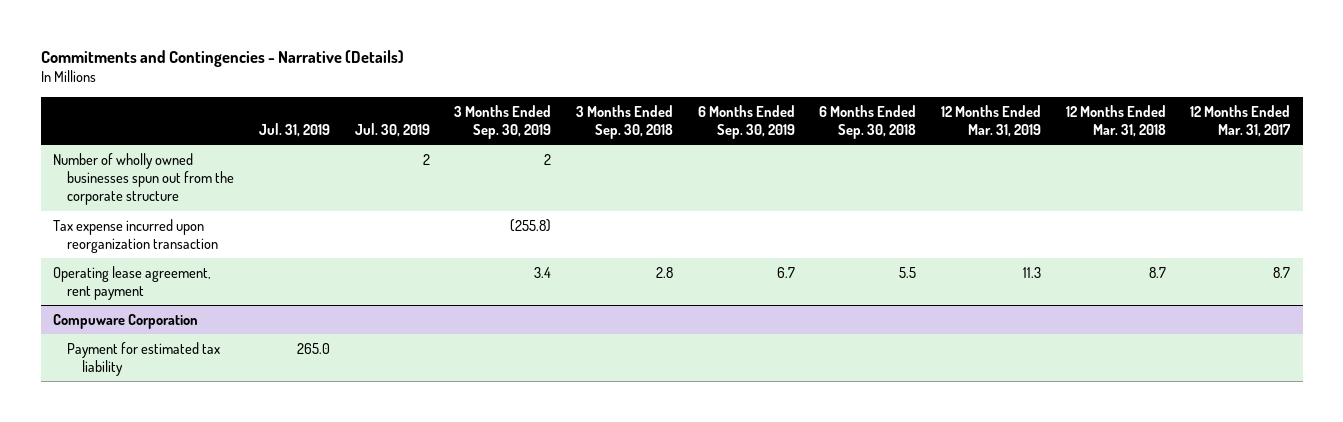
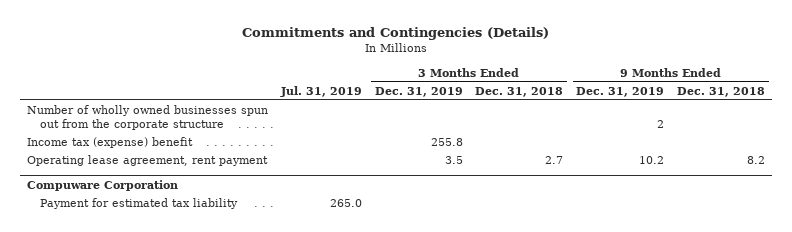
- Commitments and Contingencies - Narrative (Details)
+ Commitments and Contingencies (Details)
- | Jul. 31, 2019 | Jul. 30, 2019 | 3 Months Ended Sep. 30, 2019 | 3 Months Ended Sep. 30, 2018 | 6 Months Ended Sep. 30, 2019 | 6 Months Ended Sep. 30, 2018 | 12 Months Ended Mar. 31, 2019 | 12 Months Ended Mar. 31, 2018 | 12 Months Ended Mar. 31, 2017
+ | Jul. 31, 2019 | 3 Months Ended Dec. 31, 2019 | 3 Months Ended Dec. 31, 2018 | 9 Months Ended Dec. 31, 2019 | 9 Months Ended Dec. 31, 2018
- Tax expense incurred upon reorganization transaction | | | (255.8) | | | | | |
+ Income tax (expense) benefit | | 255.8 | | |

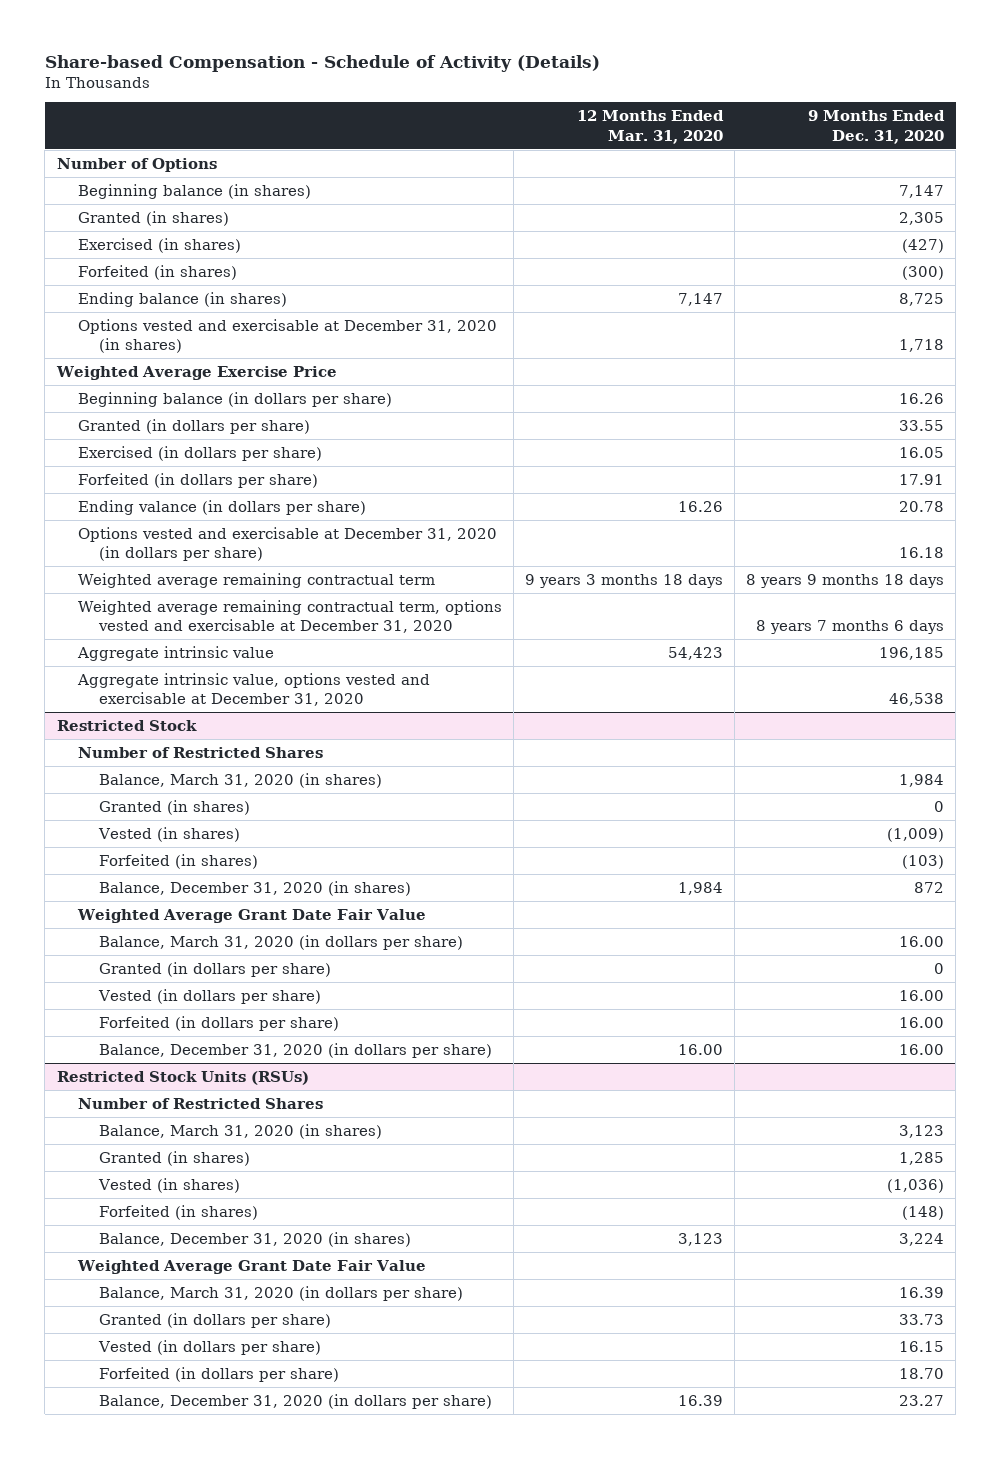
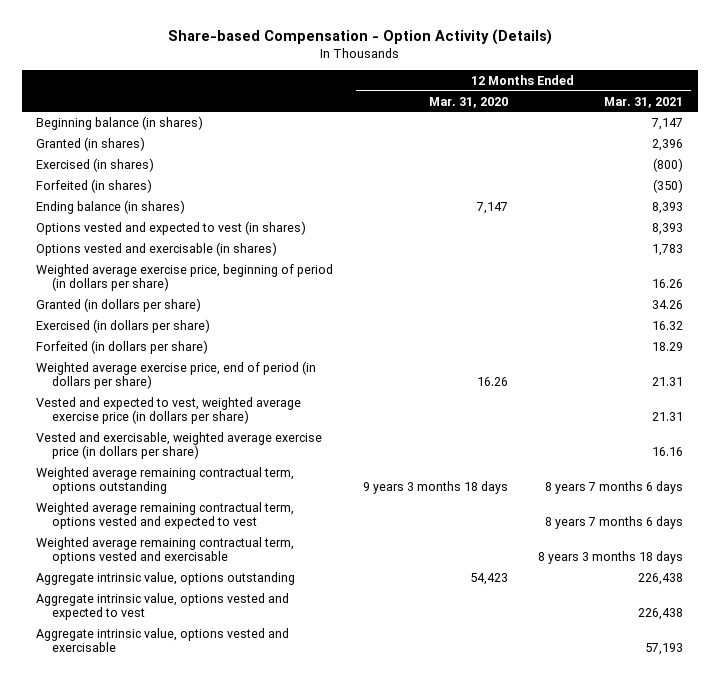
- Share-based Compensation - Schedule of Activity (Details)
+ Share-based Compensation - Option Activity (Details)
- | 12 Months Ended Mar. 31, 2020 | 9 Months Ended Dec. 31, 2020
+ | 12 Months Ended Mar. 31, 2020 | 12 Months Ended Mar. 31, 2021
- Number of Options
- Options vested and exercisable at December 31, 2020 (in shares) | | 1,718
- Weighted Average Exercise Price
- Beginning balance (in dollars per share) | | 16.26
+ Options vested and expected to vest (in shares) | | 8,393
+ Options vested and exercisable (in shares) | | 1,783
+ Weighted average exercise price, beginning of period (in dollars per share) | | 16.26
- Ending valance (in dollars per share) | 16.26 | 20.78
- Options vested and exercisable at December 31, 2020 (in dollars per share) | | 16.18
- Weighted average remaining contractual term | 9 years 3 months 18 days | 8 years 9 months 18 days
- Weighted average remaining contractual term, options vested and exercisable at December 31, 2020 | | 8 years 7 months 6 days
- Aggregate intrinsic value | 54,423 | 196,185
- Aggregate intrinsic value, options vested and exercisable at December 31, 2020 | | 46,538
- Restricted Stock
- Number of Restricted Shares
- Balance, March 31, 2020 (in shares) | | 1,984
- Granted (in shares) | | 0
- Vested (in shares) | | (1,009)
- Forfeited (in shares) | | (103)
- Balance, December 31, 2020 (in shares) | 1,984 | 872
- Weighted Average Grant Date Fair Value
- Balance, March 31, 2020 (in dollars per share) | | 16.00
- Granted (in dollars per share) | | 0
- Vested (in dollars per share) | | 16.00
- Forfeited (in dollars per share) | | 16.00
- Balance, December 31, 2020 (in dollars per share) | 16.00 | 16.00
- Restricted Stock Units (RSUs)
- Number of Restricted Shares
- Balance, March 31, 2020 (in shares) | | 3,123
- Granted (in shares) | | 1,285
- Vested (in shares) | | (1,036)
- Forfeited (in shares) | | (148)
- Balance, December 31, 2020 (in shares) | 3,123 | 3,224
- Weighted Average Grant Date Fair Value
- Balance, March 31, 2020 (in dollars per share) | | 16.39
- Granted (in dollars per share) | | 33.73
- Vested (in dollars per share) | | 16.15
- Forfeited (in dollars per share) | | 18.70
- Balance, December 31, 2020 (in dollars per share) | 16.39 | 23.27
+ Weighted average exercise price, end of period (in dollars per share) | 16.26 | 21.31
+ Vested and expected to vest, weighted average exercise price (in dollars per share) | | 21.31
+ Vested and exercisable, weighted average exercise price (in dollars per share) | | 16.16
+ Weighted average remaining contractual term, options outstanding | 9 years 3 months 18 days | 8 years 7 months 6 days
+ Weighted average remaining contractual term, options vested and expected to vest | | 8 years 7 months 6 days
+ Weighted average remaining contractual term, options vested and exercisable | | 8 years 3 months 18 days
+ Aggregate intrinsic value, options outstanding | 54,423 | 226,438
+ Aggregate intrinsic value, options vested and expected to vest | | 226,438
+ Aggregate intrinsic value, options vested and exercisable | | 57,193

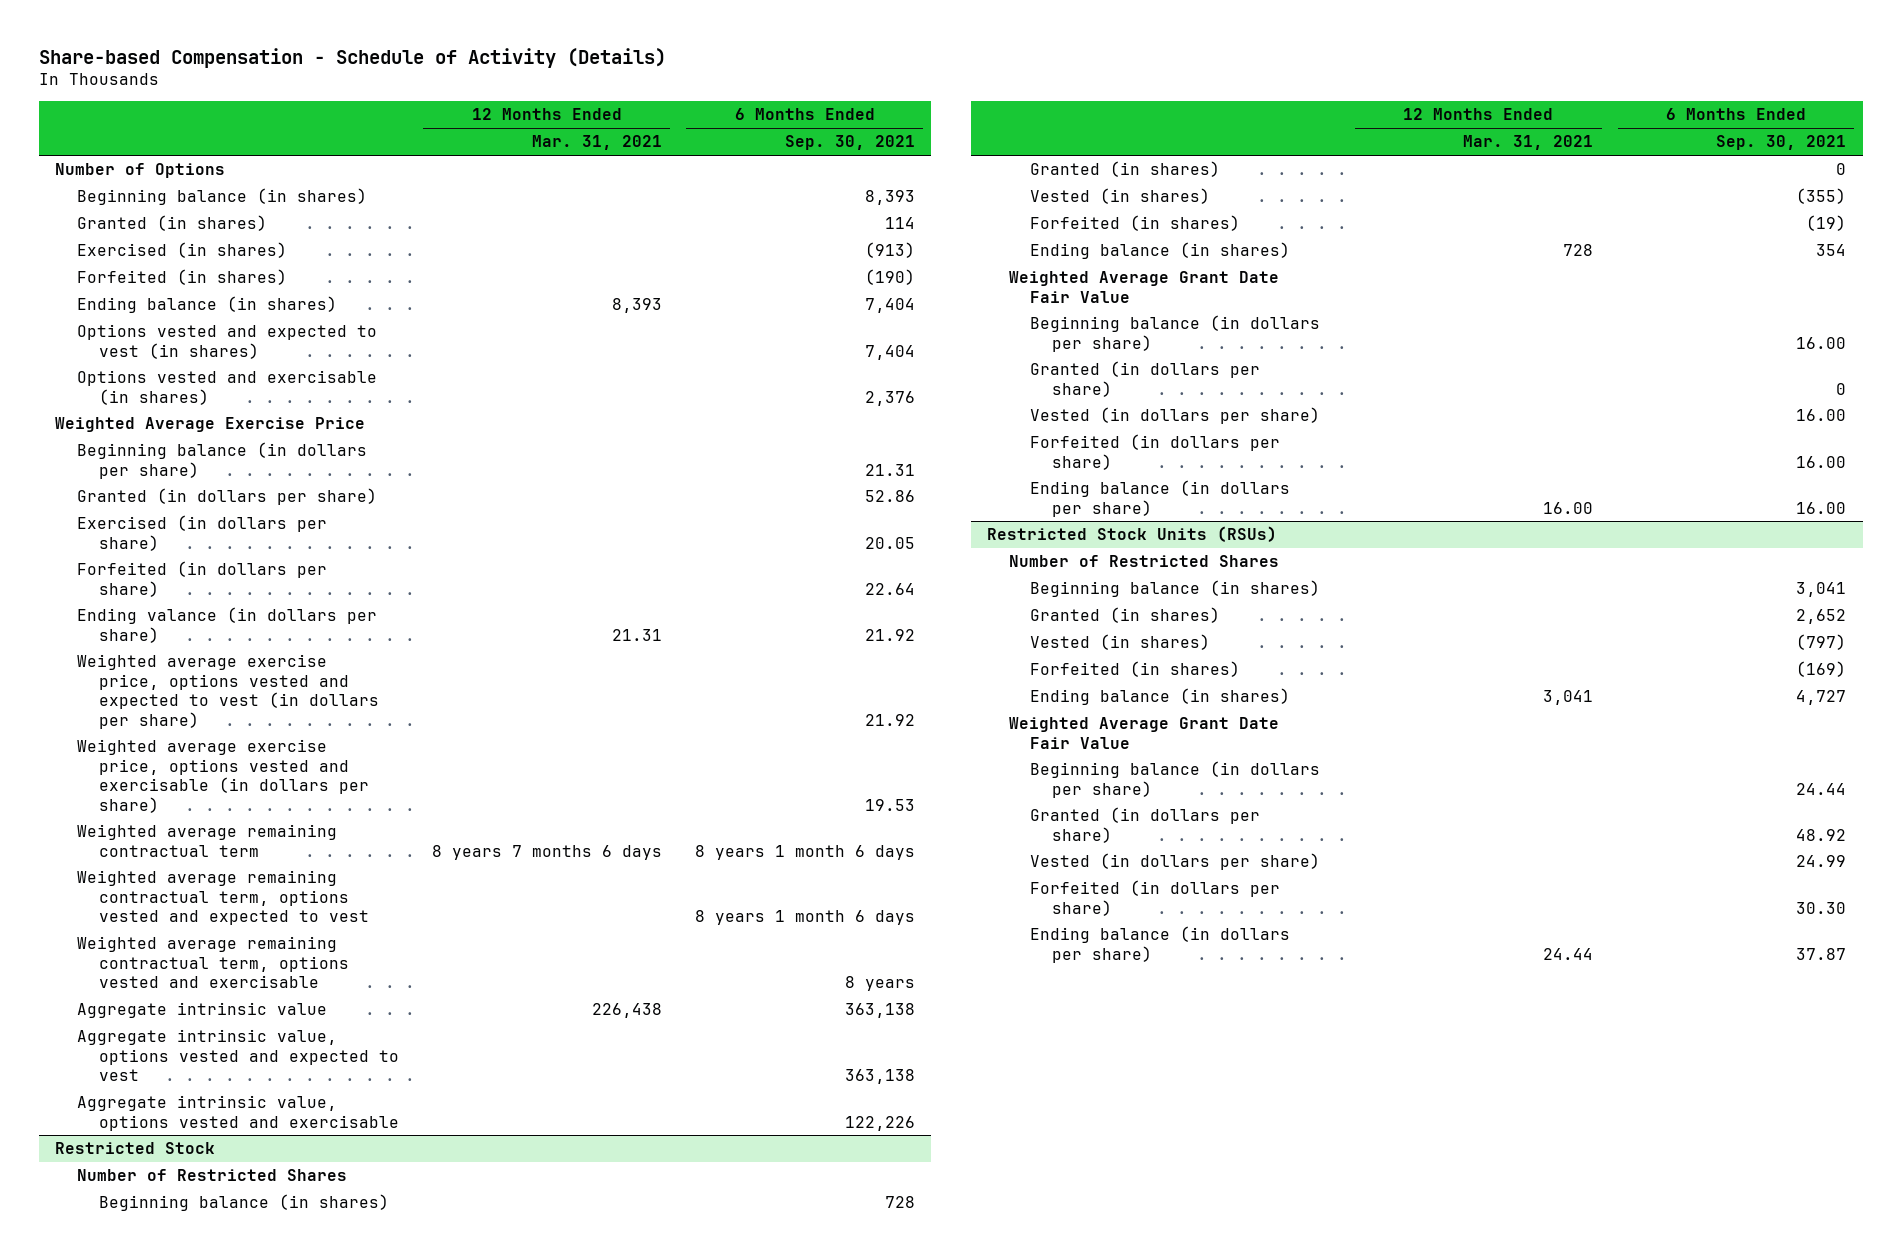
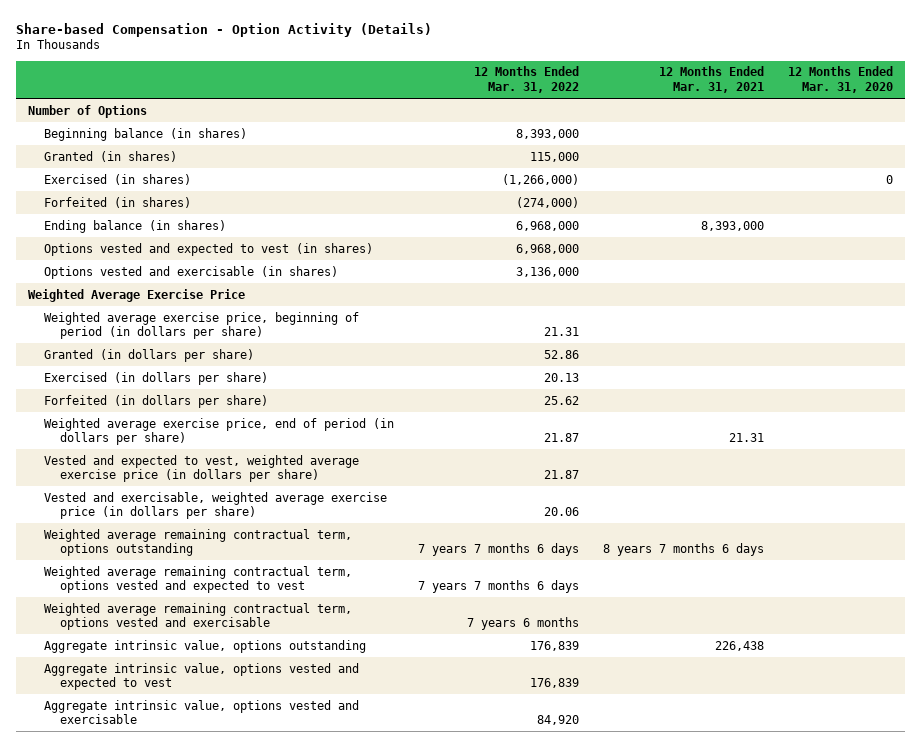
- Share-based Compensation - Schedule of Activity (Details)
+ Share-based Compensation - Option Activity (Details)
- | 12 Months Ended Mar. 31, 2021 | 6 Months Ended Sep. 30, 2021
+ | 12 Months Ended Mar. 31, 2022 | 12 Months Ended Mar. 31, 2021 | 12 Months Ended Mar. 31, 2020
- Ending balance (in shares) | 8,393 | 7,404
+ Ending balance (in shares) | 6,968,000 | 8,393,000 |
- Beginning balance (in dollars per share) | | 21.31
+ Weighted average exercise price, beginning of period (in dollars per share) | 21.31 | |
- Ending valance (in dollars per share) | 21.31 | 21.92
- Weighted average exercise price, options vested and expected to vest (in dollars per share) | | 21.92
- Weighted average exercise price, options vested and exercisable (in dollars per share) | | 19.53
- Weighted average remaining contractual term | 8 years 7 months 6 days | 8 years 1 month 6 days
+ Weighted average exercise price, end of period (in dollars per share) | 21.87 | 21.31 |
+ Vested and expected to vest, weighted average exercise price (in dollars per share) | 21.87 | |
+ Vested and exercisable, weighted average exercise price (in dollars per share) | 20.06 | |
+ Weighted average remaining contractual term, options outstanding | 7 years 7 months 6 days | 8 years 7 months 6 days |
- Aggregate intrinsic value | 226,438 | 363,138
+ Aggregate intrinsic value, options outstanding | 176,839 | 226,438 |
- Restricted Stock
- Number of Restricted Shares
- Beginning balance (in shares) | | 728
- Granted (in shares) | | 0
- Vested (in shares) | | (355)
- Forfeited (in shares) | | (19)
- Ending balance (in shares) | 728 | 354
- Weighted Average Grant Date Fair Value
- Beginning balance (in dollars per share) | | 16.00
- Granted (in dollars per share) | | 0
- Vested (in dollars per share) | | 16.00
- Forfeited (in dollars per share) | | 16.00
- Ending balance (in dollars per share) | 16.00 | 16.00
- Restricted Stock Units (RSUs)
- Number of Restricted Shares
- Beginning balance (in shares) | | 3,041
- Granted (in shares) | | 2,652
- Vested (in shares) | | (797)
- Forfeited (in shares) | | (169)
- Ending balance (in shares) | 3,041 | 4,727
- Weighted Average Grant Date Fair Value
- Beginning balance (in dollars per share) | | 24.44
- Granted (in dollars per share) | | 48.92
- Vested (in dollars per share) | | 24.99
- Forfeited (in dollars per share) | | 30.30
- Ending balance (in dollars per share) | 24.44 | 37.87

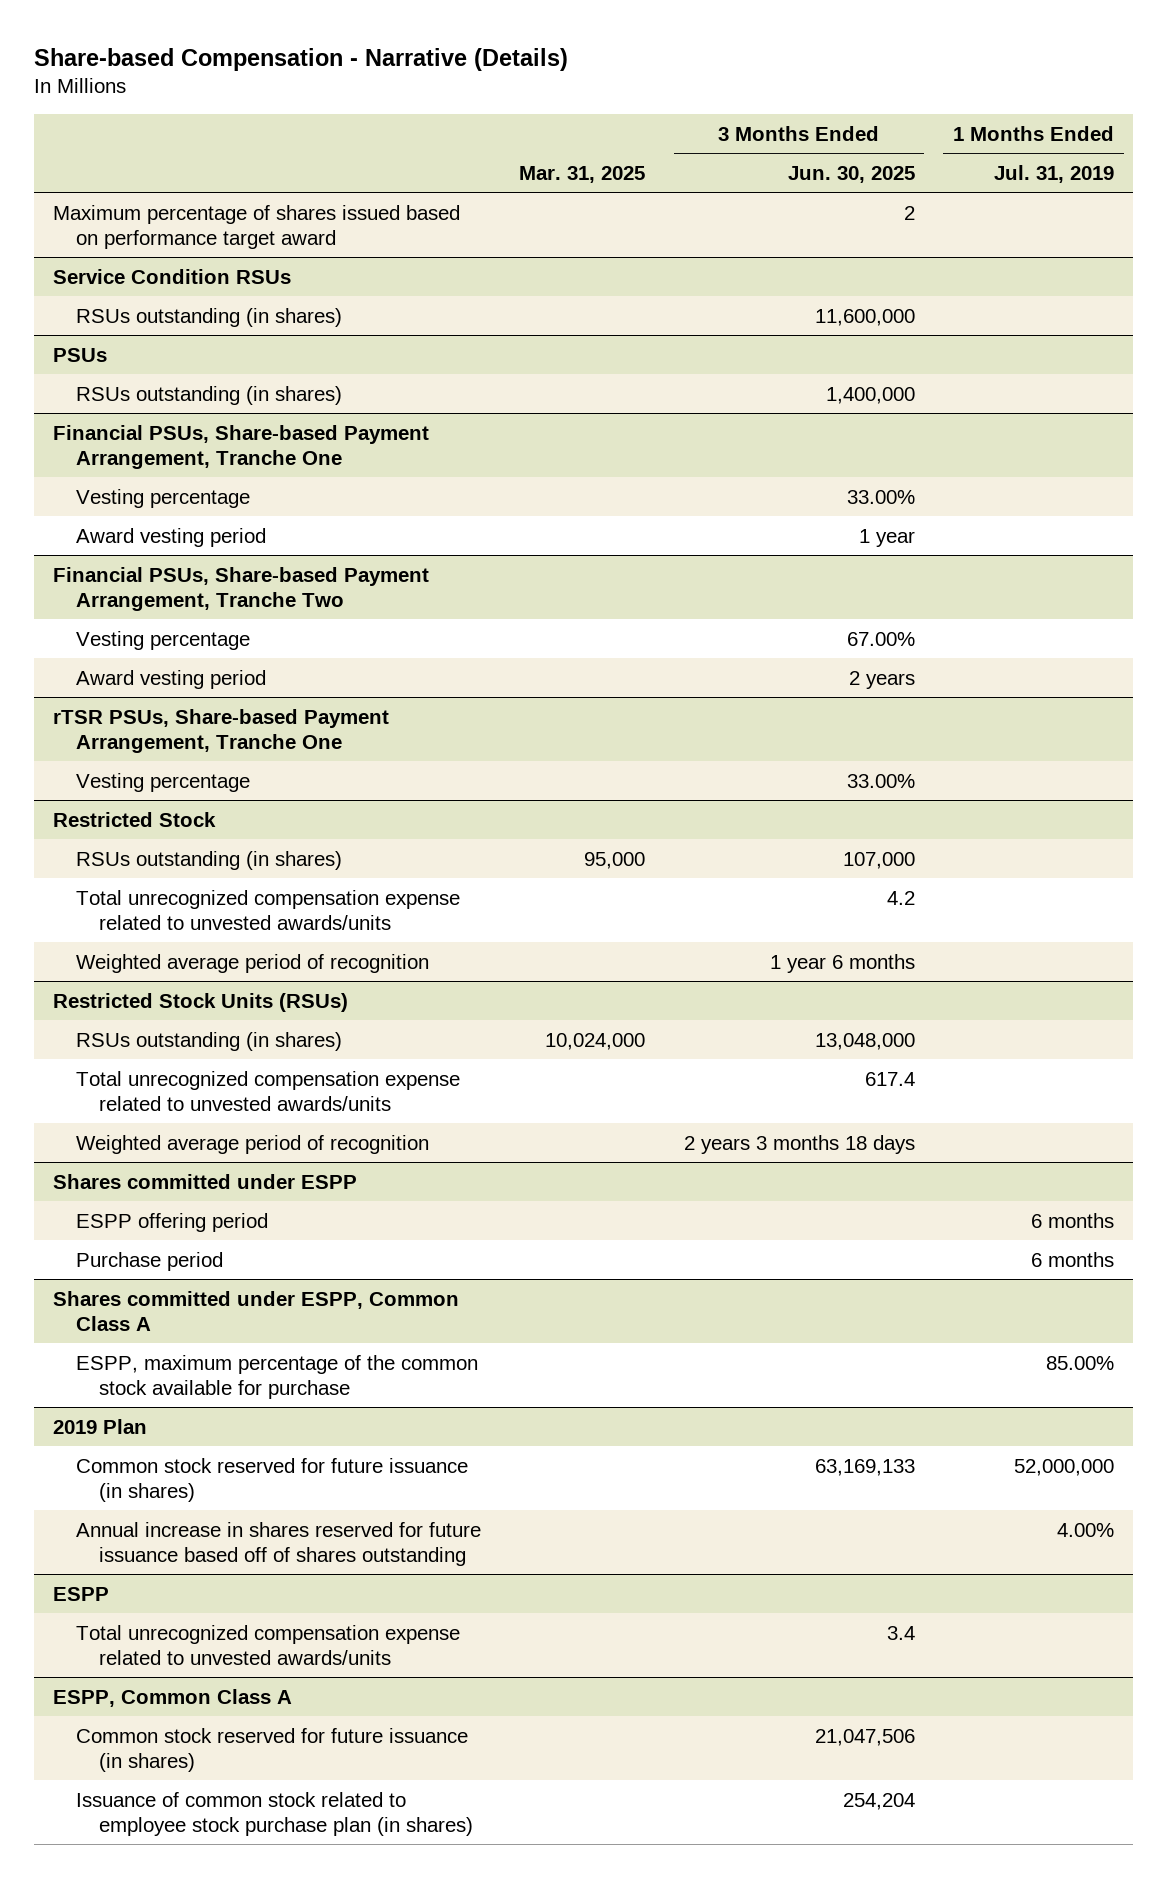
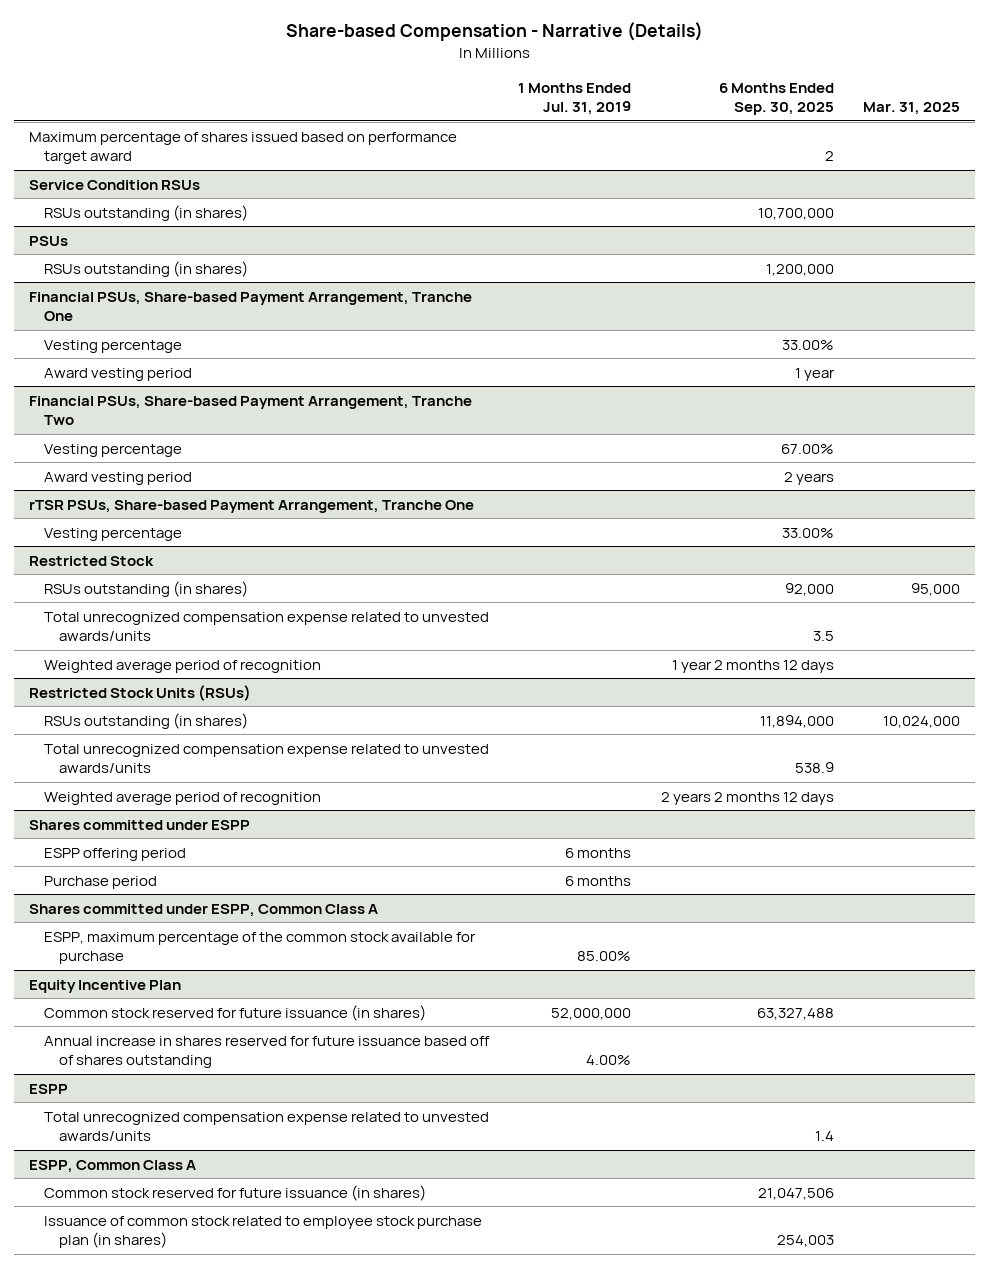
- | Mar. 31, 2025 | 3 Months Ended Jun. 30, 2025 | 1 Months Ended Jul. 31, 2019
+ | 1 Months Ended Jul. 31, 2019 | 6 Months Ended Sep. 30, 2025 | Mar. 31, 2025
- 2019 Plan
+ Equity Incentive Plan

